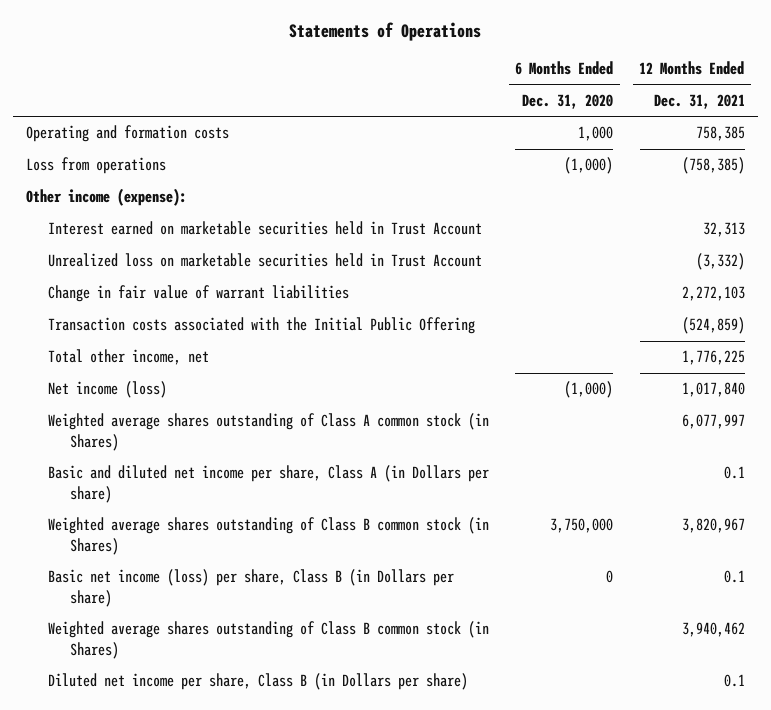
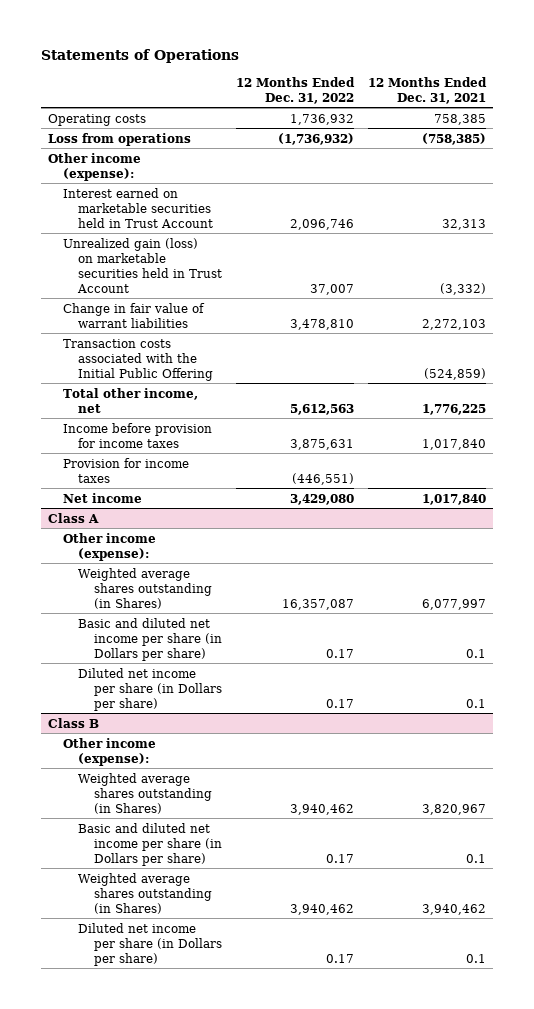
- | 6 Months Ended Dec. 31, 2020 | 12 Months Ended Dec. 31, 2021
+ | 12 Months Ended Dec. 31, 2022 | 12 Months Ended Dec. 31, 2021
- Operating and formation costs | 1,000 | 758,385
+ Operating costs | 1,736,932 | 758,385
- Unrealized loss on marketable securities held in Trust Account | | (3,332)
+ Unrealized gain (loss) on marketable securities held in Trust Account | 37,007 | (3,332)
- Net income (loss) | (1,000) | 1,017,840
- Weighted average shares outstanding of Class A common stock (in Shares) | | 6,077,997
- Basic and diluted net income per share, Class A (in Dollars per share) | | 0.1
- Weighted average shares outstanding of Class B common stock (in Shares) | 3,750,000 | 3,820,967
- Basic net income (loss) per share, Class B (in Dollars per share) | 0 | 0.1
- Weighted average shares outstanding of Class B common stock (in Shares) | | 3,940,462
- Diluted net income per share, Class B (in Dollars per share) | | 0.1
+ Income before provision for income taxes | 3,875,631 | 1,017,840
+ Provision for income taxes | (446,551) |
+ Net income | 3,429,080 | 1,017,840
+ Class A
+ Other income (expense):
+ Weighted average shares outstanding (in Shares) | 16,357,087 | 6,077,997
+ Basic and diluted net income per share (in Dollars per share) | 0.17 | 0.1
+ Diluted net income per share (in Dollars per share) | 0.17 | 0.1
+ Class B
+ Other income (expense):
+ Weighted average shares outstanding (in Shares) | 3,940,462 | 3,820,967
+ Basic and diluted net income per share (in Dollars per share) | 0.17 | 0.1
+ Weighted average shares outstanding (in Shares) | 3,940,462 | 3,940,462
+ Diluted net income per share (in Dollars per share) | 0.17 | 0.1

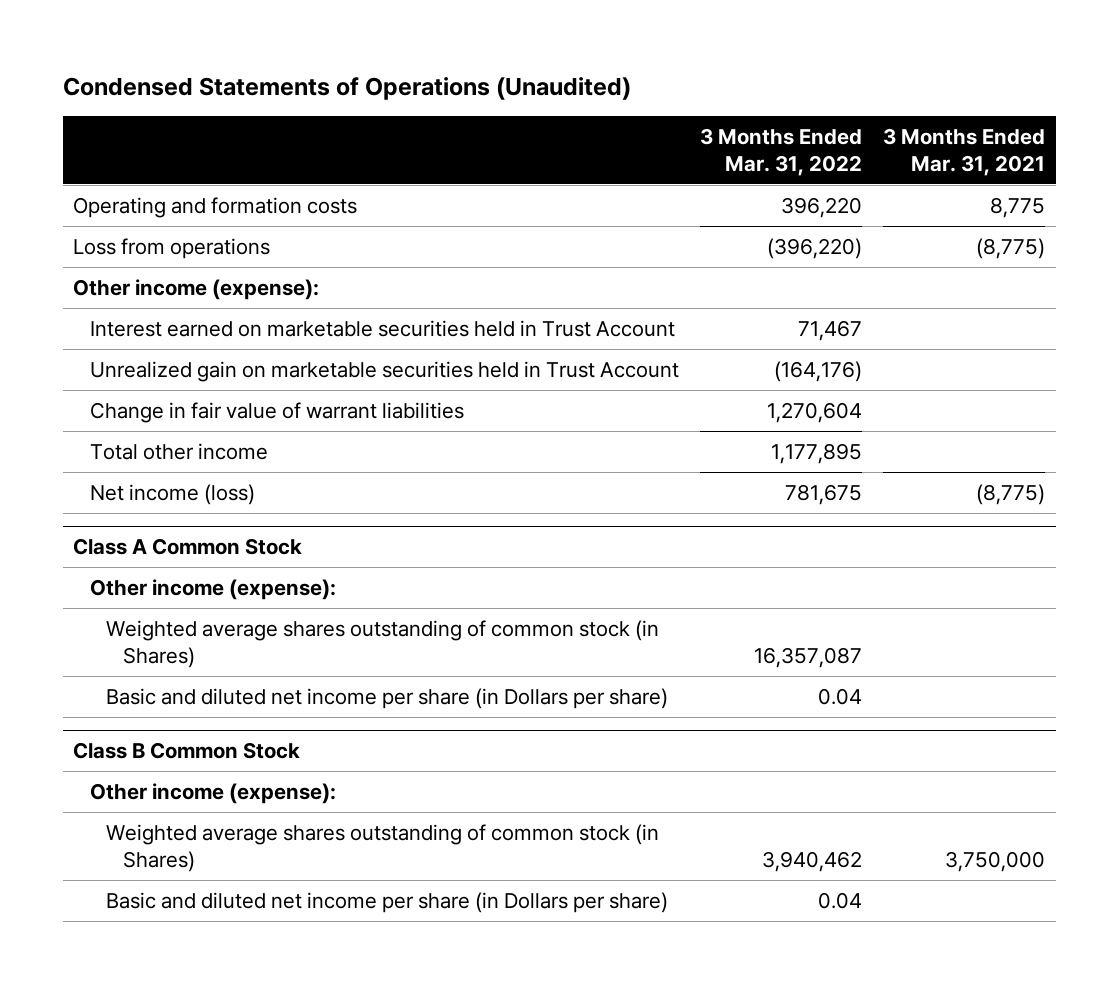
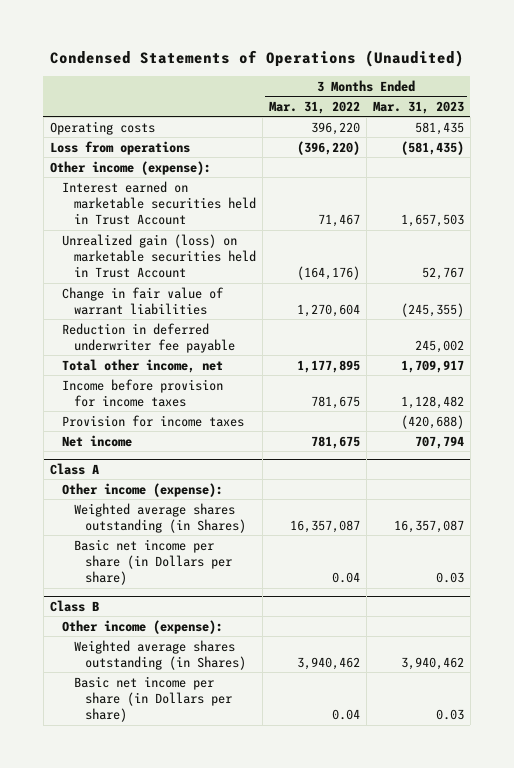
- | 3 Months Ended Mar. 31, 2022 | 3 Months Ended Mar. 31, 2021
+ | 3 Months Ended Mar. 31, 2022 | 3 Months Ended Mar. 31, 2023
- Operating and formation costs | 396,220 | 8,775
+ Operating costs | 396,220 | 581,435
- Unrealized gain on marketable securities held in Trust Account | (164,176) |
+ Unrealized gain (loss) on marketable securities held in Trust Account | (164,176) | 52,767
- Total other income | 1,177,895 |
- Net income (loss) | 781,675 | (8,775)
- Class A Common Stock
+ Reduction in deferred underwriter fee payable | | 245,002
+ Total other income, net | 1,177,895 | 1,709,917
+ Income before provision for income taxes | 781,675 | 1,128,482
+ Provision for income taxes | | (420,688)
+ Net income | 781,675 | 707,794
+ Class A
- Weighted average shares outstanding of common stock (in Shares) | 16,357,087 |
- Basic and diluted net income per share (in Dollars per share) | 0.04 |
- Class B Common Stock
+ Weighted average shares outstanding (in Shares) | 16,357,087 | 16,357,087
+ Basic net income per share (in Dollars per share) | 0.04 | 0.03
+ Class B
- Weighted average shares outstanding of common stock (in Shares) | 3,940,462 | 3,750,000
- Basic and diluted net income per share (in Dollars per share) | 0.04 |
+ Weighted average shares outstanding (in Shares) | 3,940,462 | 3,940,462
+ Basic net income per share (in Dollars per share) | 0.04 | 0.03

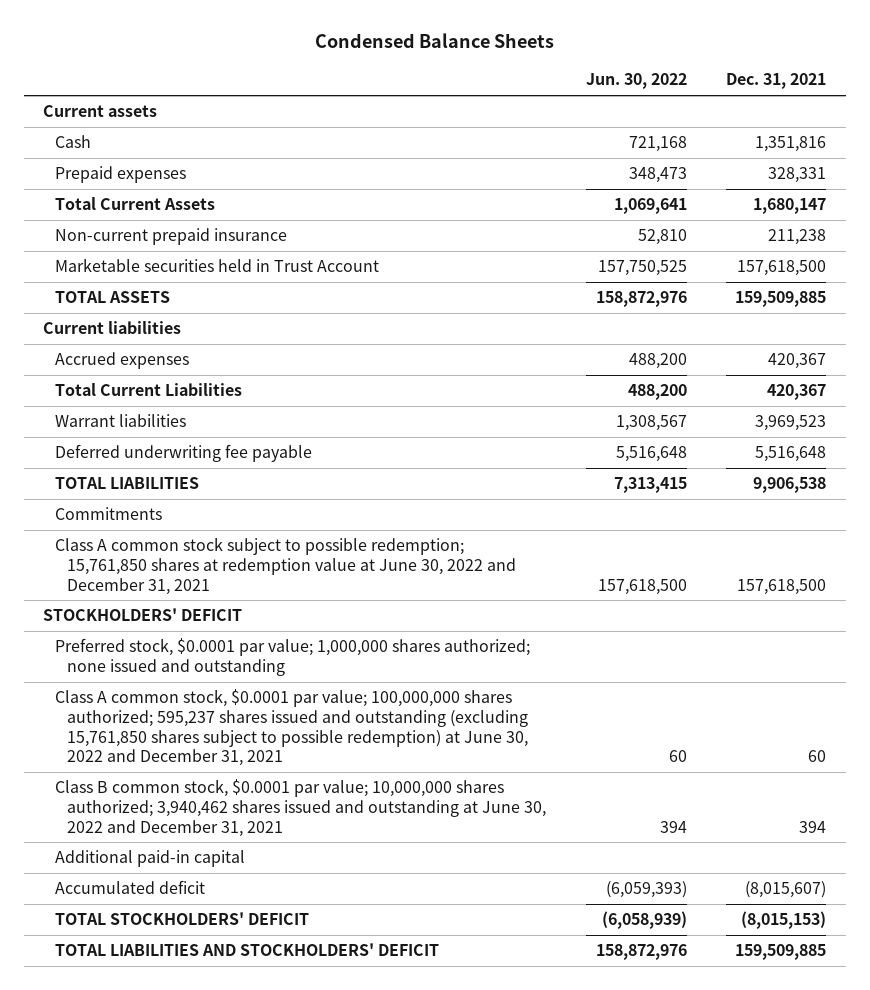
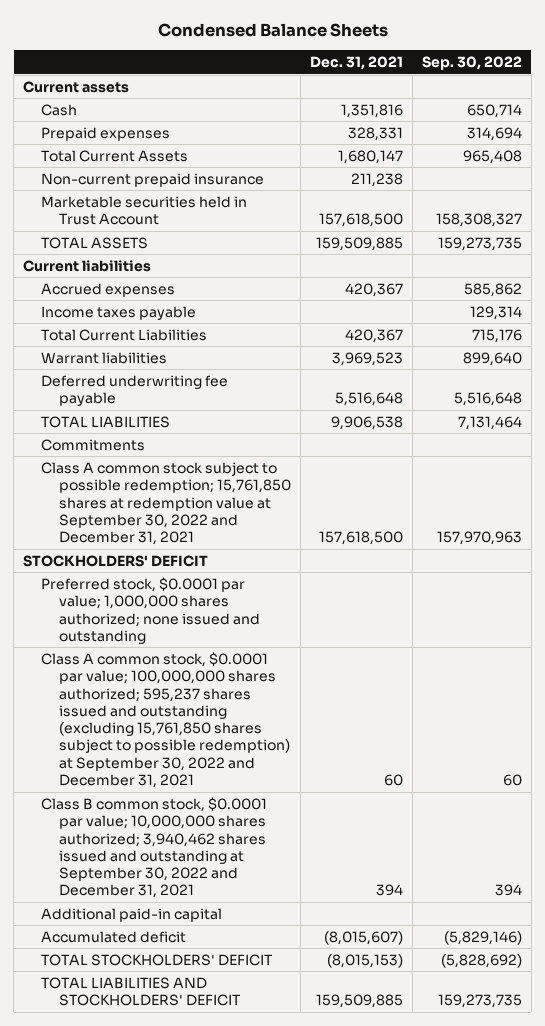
- | Jun. 30, 2022 | Dec. 31, 2021
+ | Dec. 31, 2021 | Sep. 30, 2022
+ Income taxes payable | | 129,314
- Class A common stock subject to possible redemption; 15,761,850 shares at redemption value at June 30, 2022 and December 31, 2021 | 157,618,500 | 157,618,500
+ Class A common stock subject to possible redemption; 15,761,850 shares at redemption value at September 30, 2022 and December 31, 2021 | 157,618,500 | 157,970,963
- Class A common stock, $0.0001 par value; 100,000,000 shares authorized; 595,237 shares issued and outstanding (excluding 15,761,850 shares subject to possible redemption) at June 30, 2022 and December 31, 2021 | 60 | 60
- Class B common stock, $0.0001 par value; 10,000,000 shares authorized; 3,940,462 shares issued and outstanding at June 30, 2022 and December 31, 2021 | 394 | 394
+ Class A common stock, $0.0001 par value; 100,000,000 shares authorized; 595,237 shares issued and outstanding (excluding 15,761,850 shares subject to possible redemption) at September 30, 2022 and December 31, 2021 | 60 | 60
+ Class B common stock, $0.0001 par value; 10,000,000 shares authorized; 3,940,462 shares issued and outstanding at September 30, 2022 and December 31, 2021 | 394 | 394

